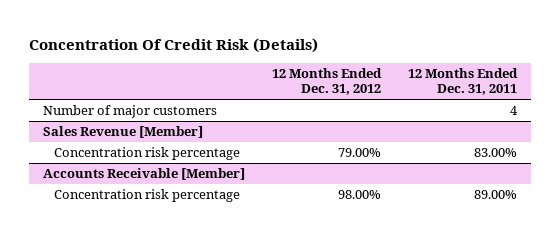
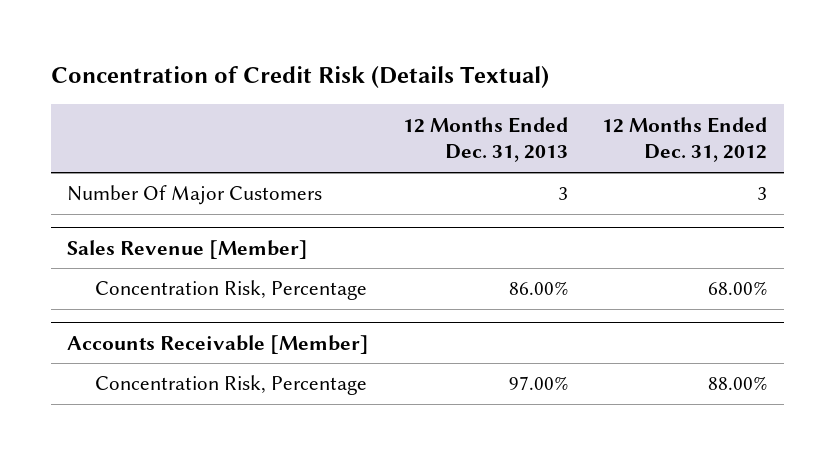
- Concentration Of Credit Risk (Details)
+ Concentration of Credit Risk (Details Textual)
- | 12 Months Ended Dec. 31, 2012 | 12 Months Ended Dec. 31, 2011
+ | 12 Months Ended Dec. 31, 2013 | 12 Months Ended Dec. 31, 2012
- Number of major customers | | 4
+ Number Of Major Customers | 3 | 3
@ Sales Revenue [Member]
- Concentration risk percentage | 79.00% | 83.00%
+ Concentration Risk, Percentage | 86.00% | 68.00%
@ Accounts Receivable [Member]
- Concentration risk percentage | 98.00% | 89.00%
+ Concentration Risk, Percentage | 97.00% | 88.00%

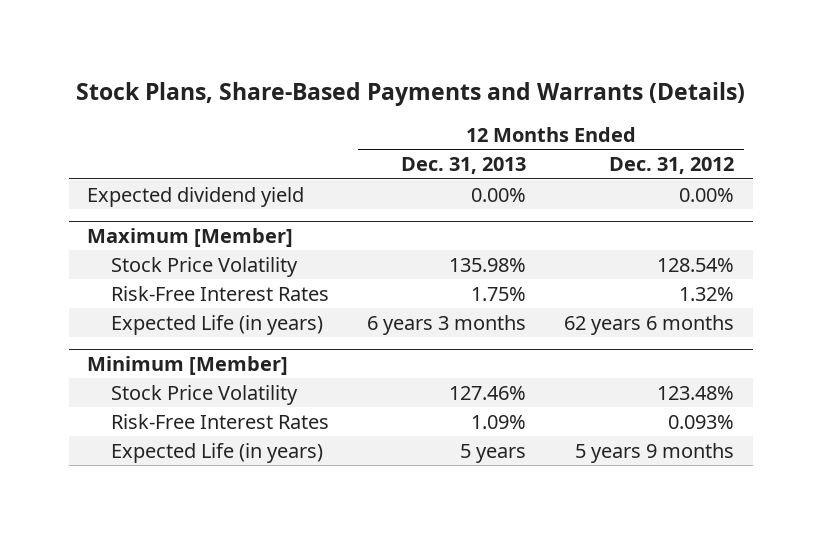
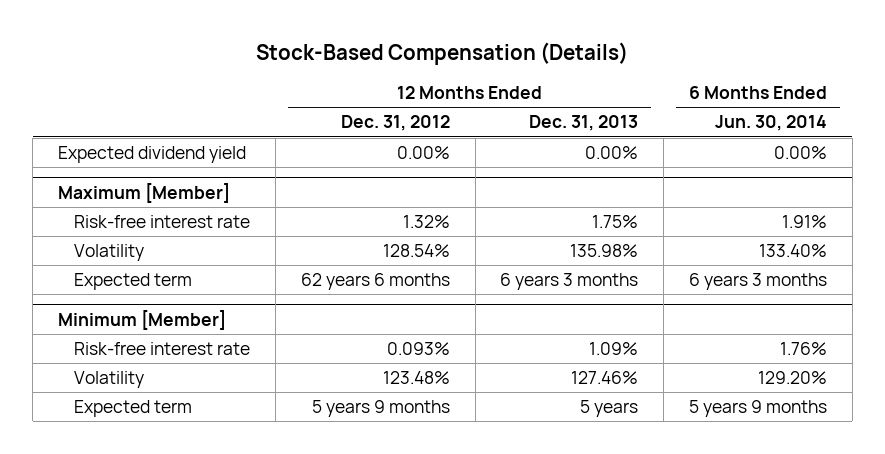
- Stock Plans, Share-Based Payments and Warrants (Details)
+ Stock-Based Compensation (Details)
- | 12 Months Ended Dec. 31, 2013 | 12 Months Ended Dec. 31, 2012
+ | 12 Months Ended Dec. 31, 2012 | 12 Months Ended Dec. 31, 2013 | 6 Months Ended Jun. 30, 2014
@ Maximum [Member]
- Stock Price Volatility | 135.98% | 128.54%
- Risk-Free Interest Rates | 1.75% | 1.32%
- Expected Life (in years) | 6 years 3 months | 62 years 6 months
+ Risk-free interest rate | 1.32% | 1.75% | 1.91%
+ Volatility | 128.54% | 135.98% | 133.40%
+ Expected term | 62 years 6 months | 6 years 3 months | 6 years 3 months
@ Minimum [Member]
- Stock Price Volatility | 127.46% | 123.48%
- Risk-Free Interest Rates | 1.09% | 0.093%
- Expected Life (in years) | 5 years | 5 years 9 months
+ Risk-free interest rate | 0.093% | 1.09% | 1.76%
+ Volatility | 123.48% | 127.46% | 129.20%
+ Expected term | 5 years 9 months | 5 years | 5 years 9 months

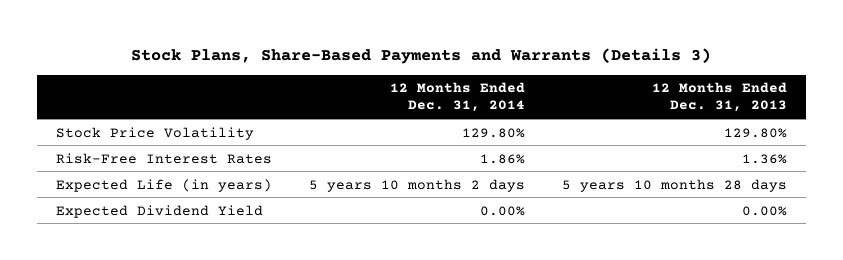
- Stock-Based Compensation (Details)
+ Stock Plans, Share-Based Payments and Warrants (Details 3)
- | 12 Months Ended Dec. 31, 2012 | 12 Months Ended Dec. 31, 2013 | 6 Months Ended Jun. 30, 2014
+ | 12 Months Ended Dec. 31, 2014 | 12 Months Ended Dec. 31, 2013
- Expected dividend yield | 0.00% | 0.00% | 0.00%
- Maximum [Member]
- Risk-free interest rate | 1.32% | 1.75% | 1.91%
- Volatility | 128.54% | 135.98% | 133.40%
- Expected term | 62 years 6 months | 6 years 3 months | 6 years 3 months
- Minimum [Member]
- Risk-free interest rate | 0.093% | 1.09% | 1.76%
- Volatility | 123.48% | 127.46% | 129.20%
- Expected term | 5 years 9 months | 5 years | 5 years 9 months
+ Stock Price Volatility | 129.80% | 129.80%
+ Risk-Free Interest Rates | 1.86% | 1.36%
+ Expected Life (in years) | 5 years 10 months 2 days | 5 years 10 months 28 days
+ Expected Dividend Yield | 0.00% | 0.00%

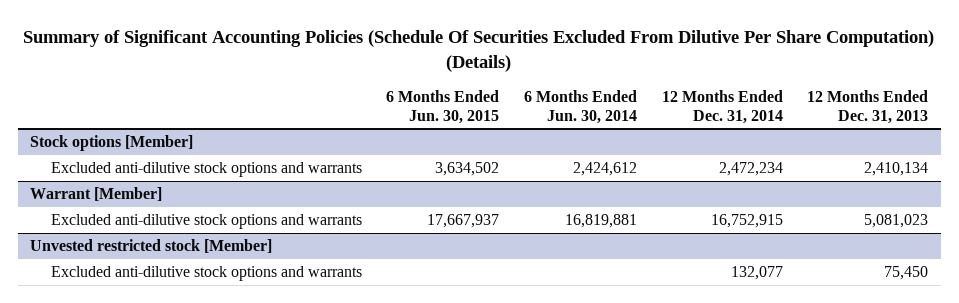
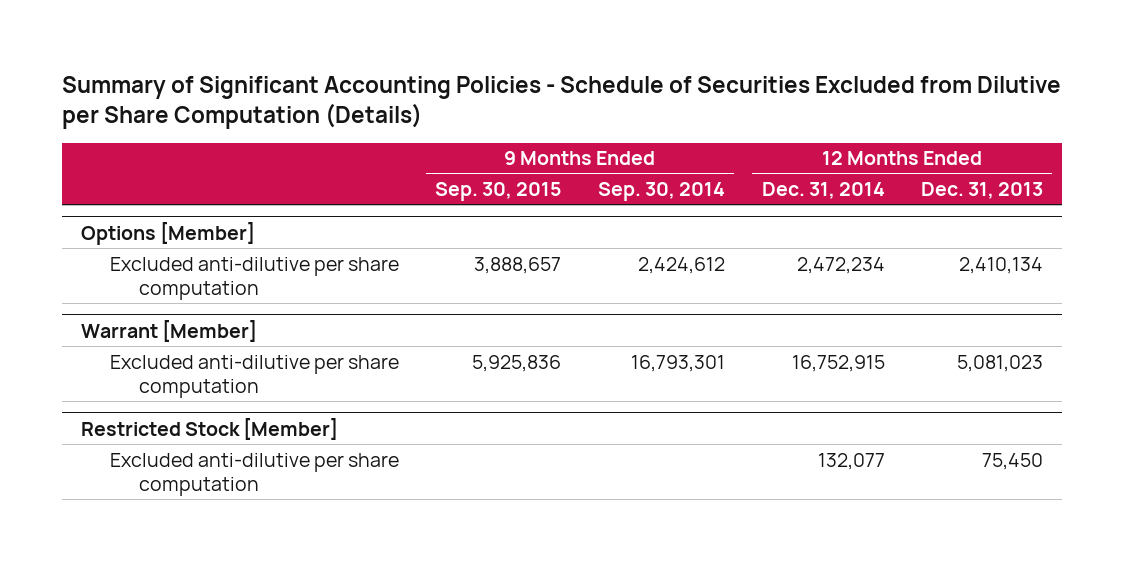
- Summary of Significant Accounting Policies (Schedule Of Securities Excluded From Dilutive Per Share Computation) (Details)
+ Summary of Significant Accounting Policies - Schedule of Securities Excluded from Dilutive per Share Computation (Details)
- | 6 Months Ended Jun. 30, 2015 | 6 Months Ended Jun. 30, 2014 | 12 Months Ended Dec. 31, 2014 | 12 Months Ended Dec. 31, 2013
+ | 9 Months Ended Sep. 30, 2015 | 9 Months Ended Sep. 30, 2014 | 12 Months Ended Dec. 31, 2014 | 12 Months Ended Dec. 31, 2013
- Stock options [Member]
- Excluded anti-dilutive stock options and warrants | 3,634,502 | 2,424,612 | 2,472,234 | 2,410,134
+ Options [Member]
+ Excluded anti-dilutive per share computation | 3,888,657 | 2,424,612 | 2,472,234 | 2,410,134
@ Warrant [Member]
- Excluded anti-dilutive stock options and warrants | 17,667,937 | 16,819,881 | 16,752,915 | 5,081,023
- Unvested restricted stock [Member]
- Excluded anti-dilutive stock options and warrants | | | 132,077 | 75,450
@ Warrant [Member]
+ Excluded anti-dilutive per share computation | 5,925,836 | 16,793,301 | 16,752,915 | 5,081,023
+ Restricted Stock [Member]
+ Excluded anti-dilutive per share computation | | | 132,077 | 75,450

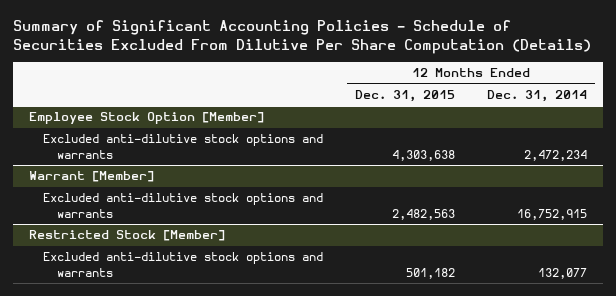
- Summary of Significant Accounting Policies - Schedule of Securities Excluded from Dilutive per Share Computation (Details)
+ Summary of Significant Accounting Policies - Schedule of Securities Excluded From Dilutive Per Share Computation (Details)
- | 9 Months Ended Sep. 30, 2015 | 9 Months Ended Sep. 30, 2014 | 12 Months Ended Dec. 31, 2014 | 12 Months Ended Dec. 31, 2013
+ | 12 Months Ended Dec. 31, 2015 | 12 Months Ended Dec. 31, 2014
- Options [Member]
- Excluded anti-dilutive per share computation | 3,888,657 | 2,424,612 | 2,472,234 | 2,410,134
+ Employee Stock Option [Member]
+ Excluded anti-dilutive stock options and warrants | 4,303,638 | 2,472,234
@ Warrant [Member]
- Excluded anti-dilutive per share computation | 5,925,836 | 16,793,301 | 16,752,915 | 5,081,023
+ Excluded anti-dilutive stock options and warrants | 2,482,563 | 16,752,915
@ Restricted Stock [Member]
- Excluded anti-dilutive per share computation | | | 132,077 | 75,450
+ Excluded anti-dilutive stock options and warrants | 501,182 | 132,077

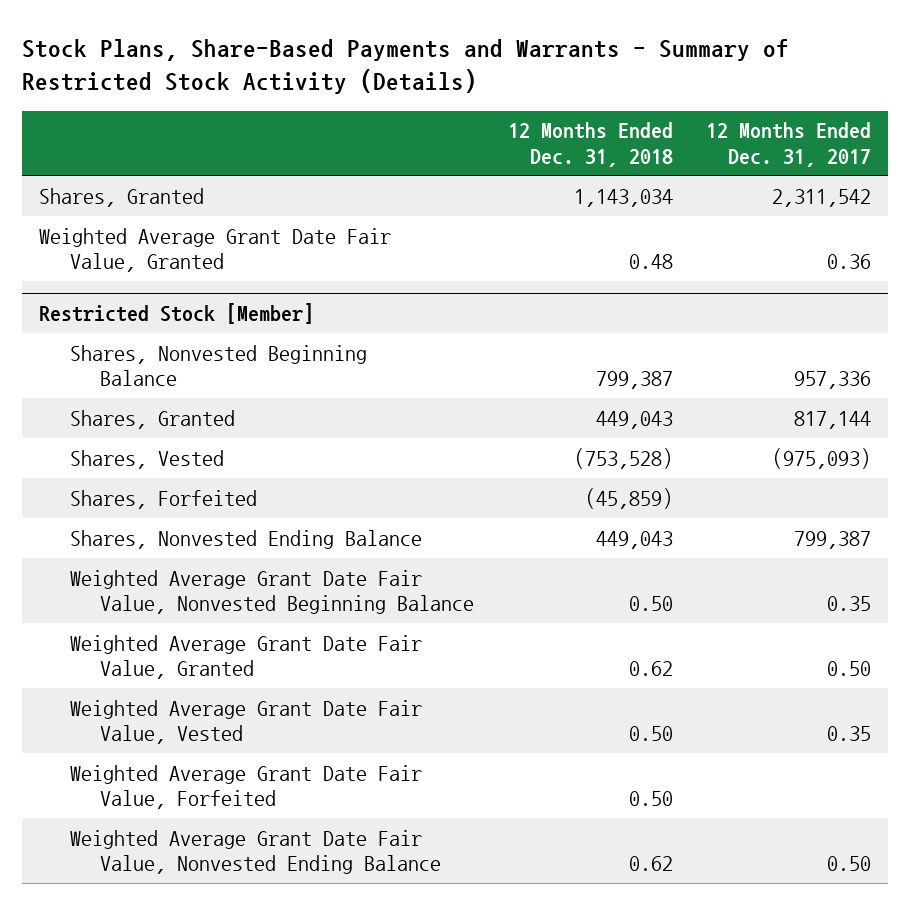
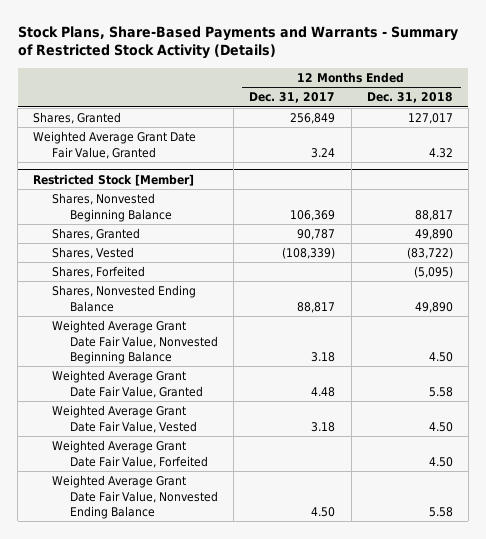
- | 12 Months Ended Dec. 31, 2018 | 12 Months Ended Dec. 31, 2017
+ | 12 Months Ended Dec. 31, 2017 | 12 Months Ended Dec. 31, 2018
- Shares, Granted | 1,143,034 | 2,311,542
- Weighted Average Grant Date Fair Value, Granted | 0.48 | 0.36
+ Shares, Granted | 256,849 | 127,017
+ Weighted Average Grant Date Fair Value, Granted | 3.24 | 4.32
@ Restricted Stock [Member]
- Shares, Nonvested Beginning Balance | 799,387 | 957,336
- Shares, Granted | 449,043 | 817,144
- Shares, Vested | (753,528) | (975,093)
- Shares, Forfeited | (45,859) |
- Shares, Nonvested Ending Balance | 449,043 | 799,387
- Weighted Average Grant Date Fair Value, Nonvested Beginning Balance | 0.50 | 0.35
- Weighted Average Grant Date Fair Value, Granted | 0.62 | 0.50
- Weighted Average Grant Date Fair Value, Vested | 0.50 | 0.35
- Weighted Average Grant Date Fair Value, Forfeited | 0.50 |
- Weighted Average Grant Date Fair Value, Nonvested Ending Balance | 0.62 | 0.50
+ Shares, Nonvested Beginning Balance | 106,369 | 88,817
+ Shares, Granted | 90,787 | 49,890
+ Shares, Vested | (108,339) | (83,722)
+ Shares, Forfeited | | (5,095)
+ Shares, Nonvested Ending Balance | 88,817 | 49,890
+ Weighted Average Grant Date Fair Value, Nonvested Beginning Balance | 3.18 | 4.50
+ Weighted Average Grant Date Fair Value, Granted | 4.48 | 5.58
+ Weighted Average Grant Date Fair Value, Vested | 3.18 | 4.50
+ Weighted Average Grant Date Fair Value, Forfeited | | 4.50
+ Weighted Average Grant Date Fair Value, Nonvested Ending Balance | 4.50 | 5.58

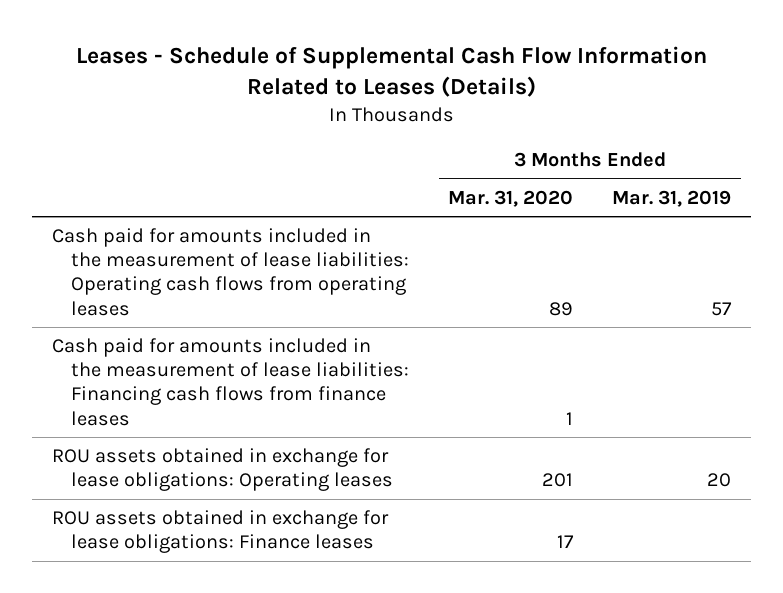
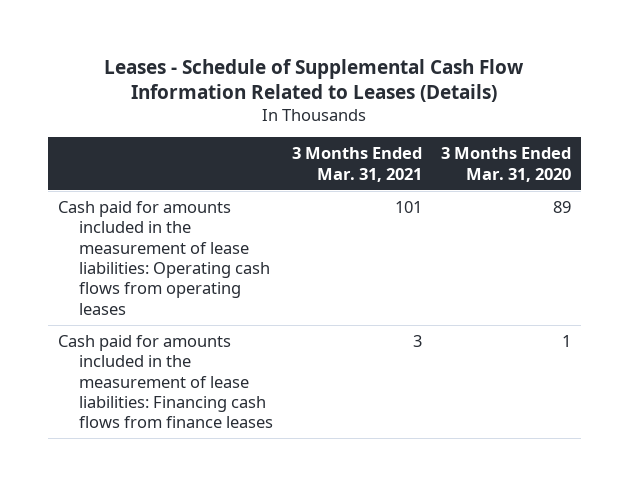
- | 3 Months Ended Mar. 31, 2020 | 3 Months Ended Mar. 31, 2019
+ | 3 Months Ended Mar. 31, 2021 | 3 Months Ended Mar. 31, 2020
- ROU assets obtained in exchange for lease obligations: Operating leases | 201 | 20
- ROU assets obtained in exchange for lease obligations: Finance leases | 17 |

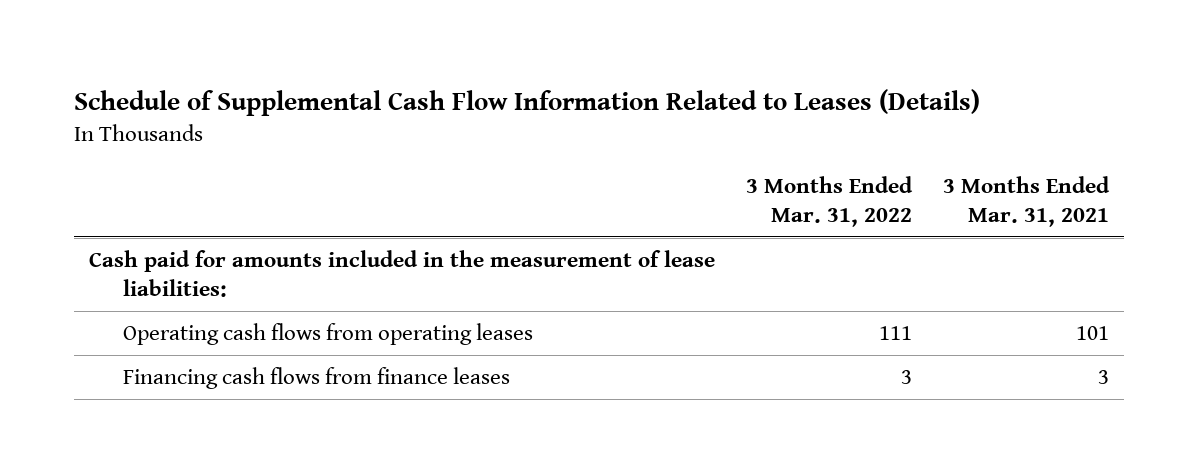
- Leases - Schedule of Supplemental Cash Flow Information Related to Leases (Details)
+ Schedule of Supplemental Cash Flow Information Related to Leases (Details)
- | 3 Months Ended Mar. 31, 2021 | 3 Months Ended Mar. 31, 2020
+ | 3 Months Ended Mar. 31, 2022 | 3 Months Ended Mar. 31, 2021
- Cash paid for amounts included in the measurement of lease liabilities: Operating cash flows from operating leases | 101 | 89
- Cash paid for amounts included in the measurement of lease liabilities: Financing cash flows from finance leases | 3 | 1
+ Cash paid for amounts included in the measurement of lease liabilities:
+ Operating cash flows from operating leases | 111 | 101
+ Financing cash flows from finance leases | 3 | 3

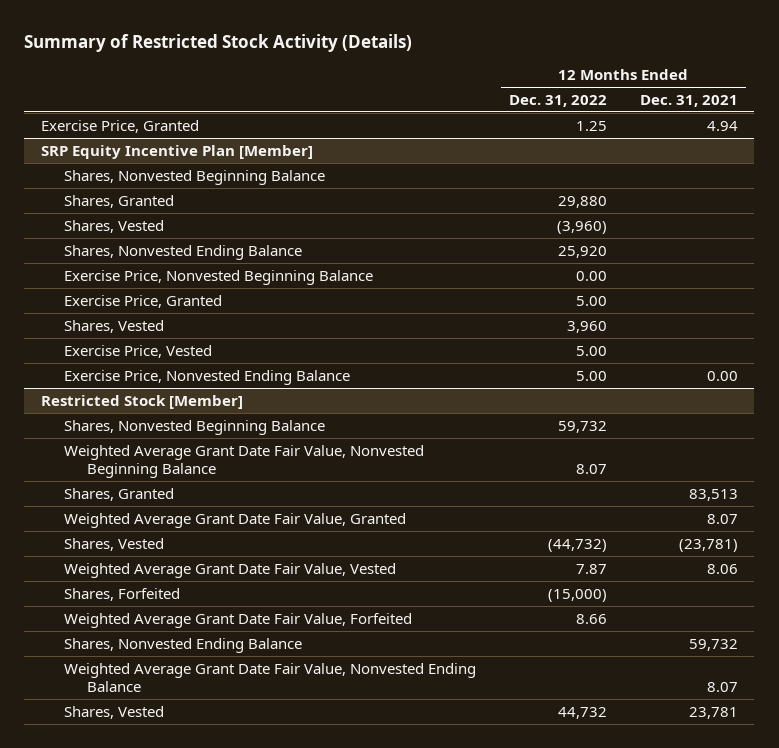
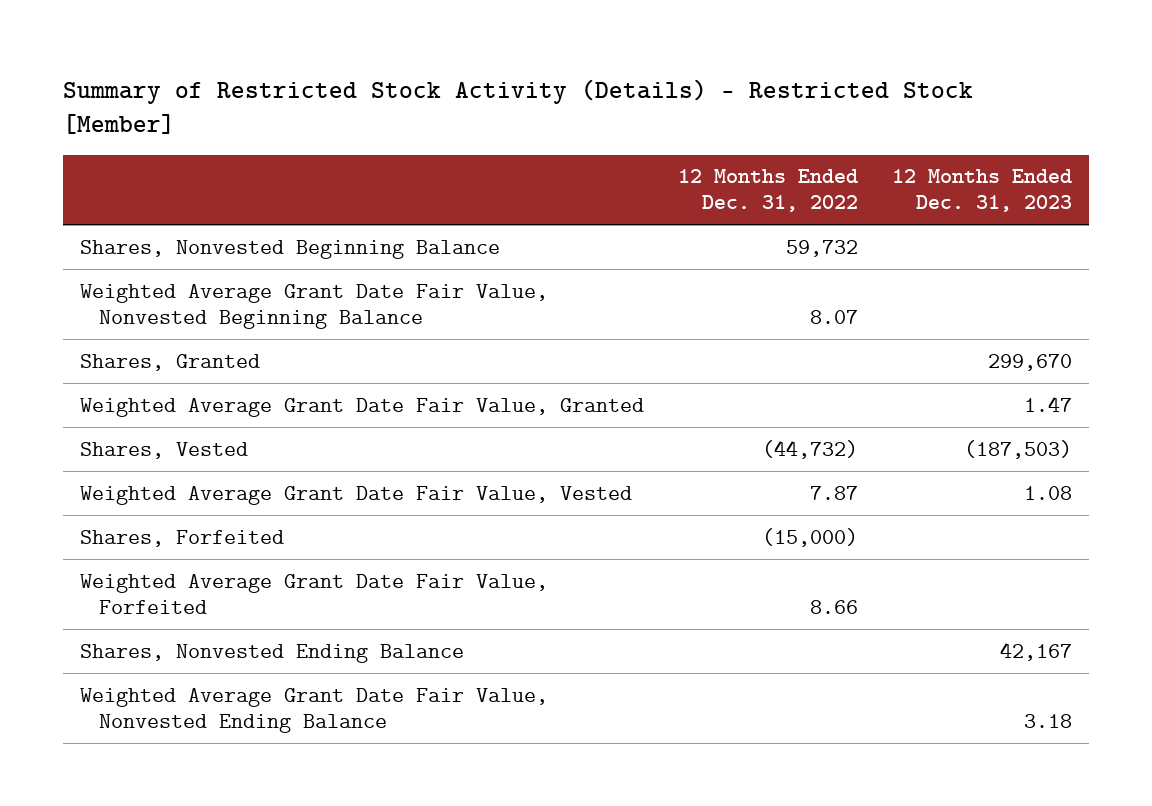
- Summary of Restricted Stock Activity (Details)
+ Summary of Restricted Stock Activity (Details) - Restricted Stock [Member]
- | 12 Months Ended Dec. 31, 2022 | 12 Months Ended Dec. 31, 2021
+ | 12 Months Ended Dec. 31, 2022 | 12 Months Ended Dec. 31, 2023
- Exercise Price, Granted | 1.25 | 4.94
- SRP Equity Incentive Plan [Member]
- Shares, Nonvested Beginning Balance
- Shares, Granted | 29,880 |
- Shares, Vested | (3,960) |
- Shares, Nonvested Ending Balance | 25,920 |
- Exercise Price, Nonvested Beginning Balance | 0.00 |
- Exercise Price, Granted | 5.00 |
- Shares, Vested | 3,960 |
- Exercise Price, Vested | 5.00 |
- Exercise Price, Nonvested Ending Balance | 5.00 | 0.00
- Restricted Stock [Member]
- Shares, Vested | 44,732 | 23,781

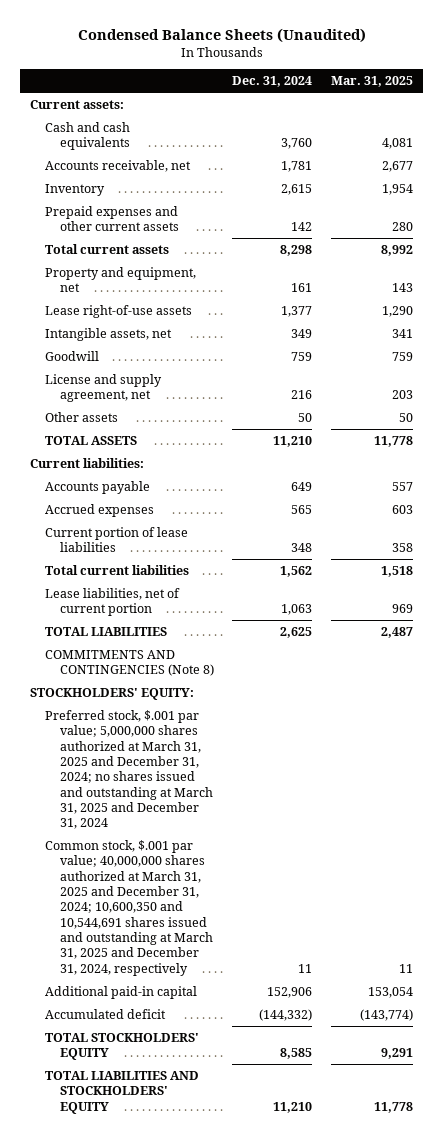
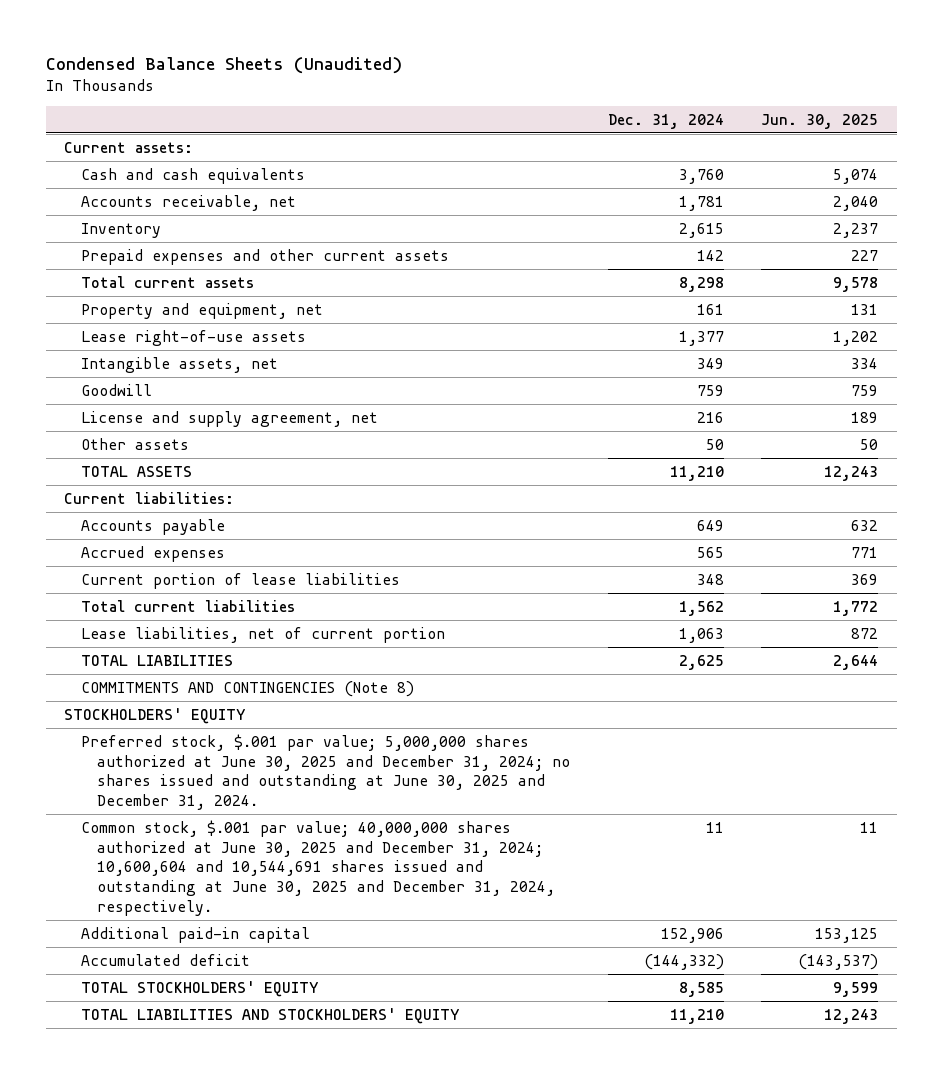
- | Dec. 31, 2024 | Mar. 31, 2025
+ | Dec. 31, 2024 | Jun. 30, 2025
- STOCKHOLDERS' EQUITY:
- Preferred stock, $.001 par value; 5,000,000 shares authorized at March 31, 2025 and December 31, 2024; no shares issued and outstanding at March 31, 2025 and December 31, 2024
- Common stock, $.001 par value; 40,000,000 shares authorized at March 31, 2025 and December 31, 2024; 10,600,350 and 10,544,691 shares issued and outstanding at March 31, 2025 and December 31, 2024, respectively | 11 | 11
+ STOCKHOLDERS' EQUITY
+ Preferred stock, $.001 par value; 5,000,000 shares authorized at June 30, 2025 and December 31, 2024; no shares issued and outstanding at June 30, 2025 and December 31, 2024.
+ Common stock, $.001 par value; 40,000,000 shares authorized at June 30, 2025 and December 31, 2024; 10,600,604 and 10,544,691 shares issued and outstanding at June 30, 2025 and December 31, 2024, respectively. | 11 | 11

